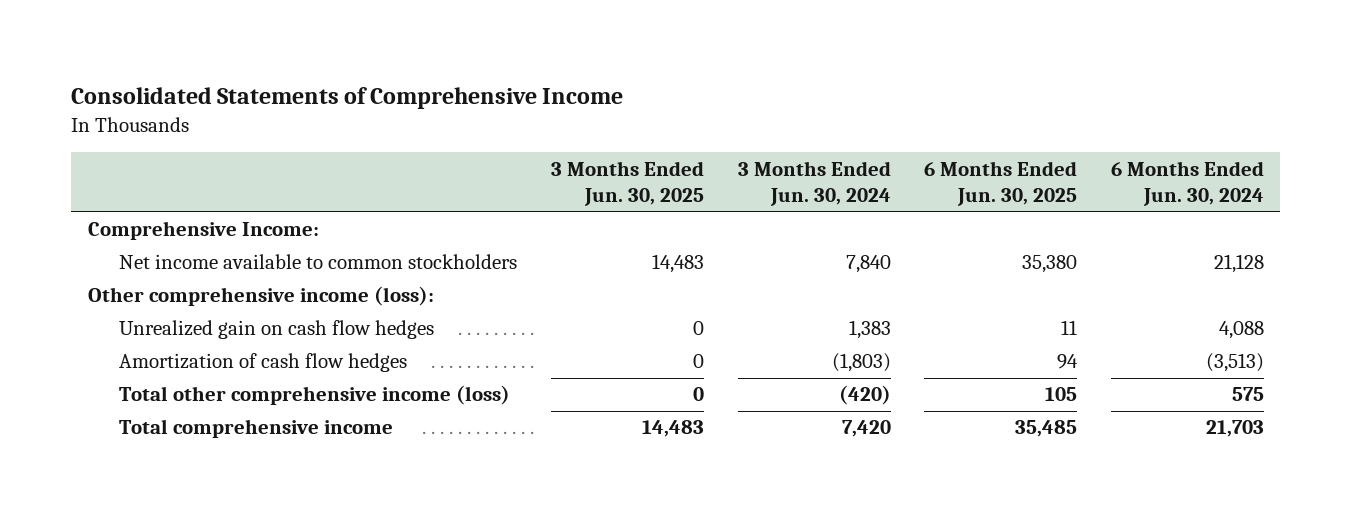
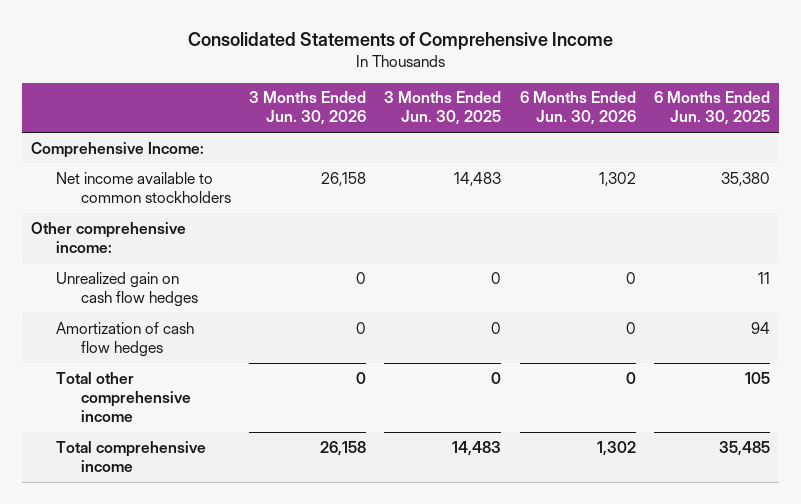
- | 3 Months Ended Jun. 30, 2025 | 3 Months Ended Jun. 30, 2024 | 6 Months Ended Jun. 30, 2025 | 6 Months Ended Jun. 30, 2024
+ | 3 Months Ended Jun. 30, 2026 | 3 Months Ended Jun. 30, 2025 | 6 Months Ended Jun. 30, 2026 | 6 Months Ended Jun. 30, 2025
- Other comprehensive income (loss):
+ Other comprehensive income:
- Total other comprehensive income (loss) | 0 | (420) | 105 | 575
+ Total other comprehensive income | 0 | 0 | 0 | 105

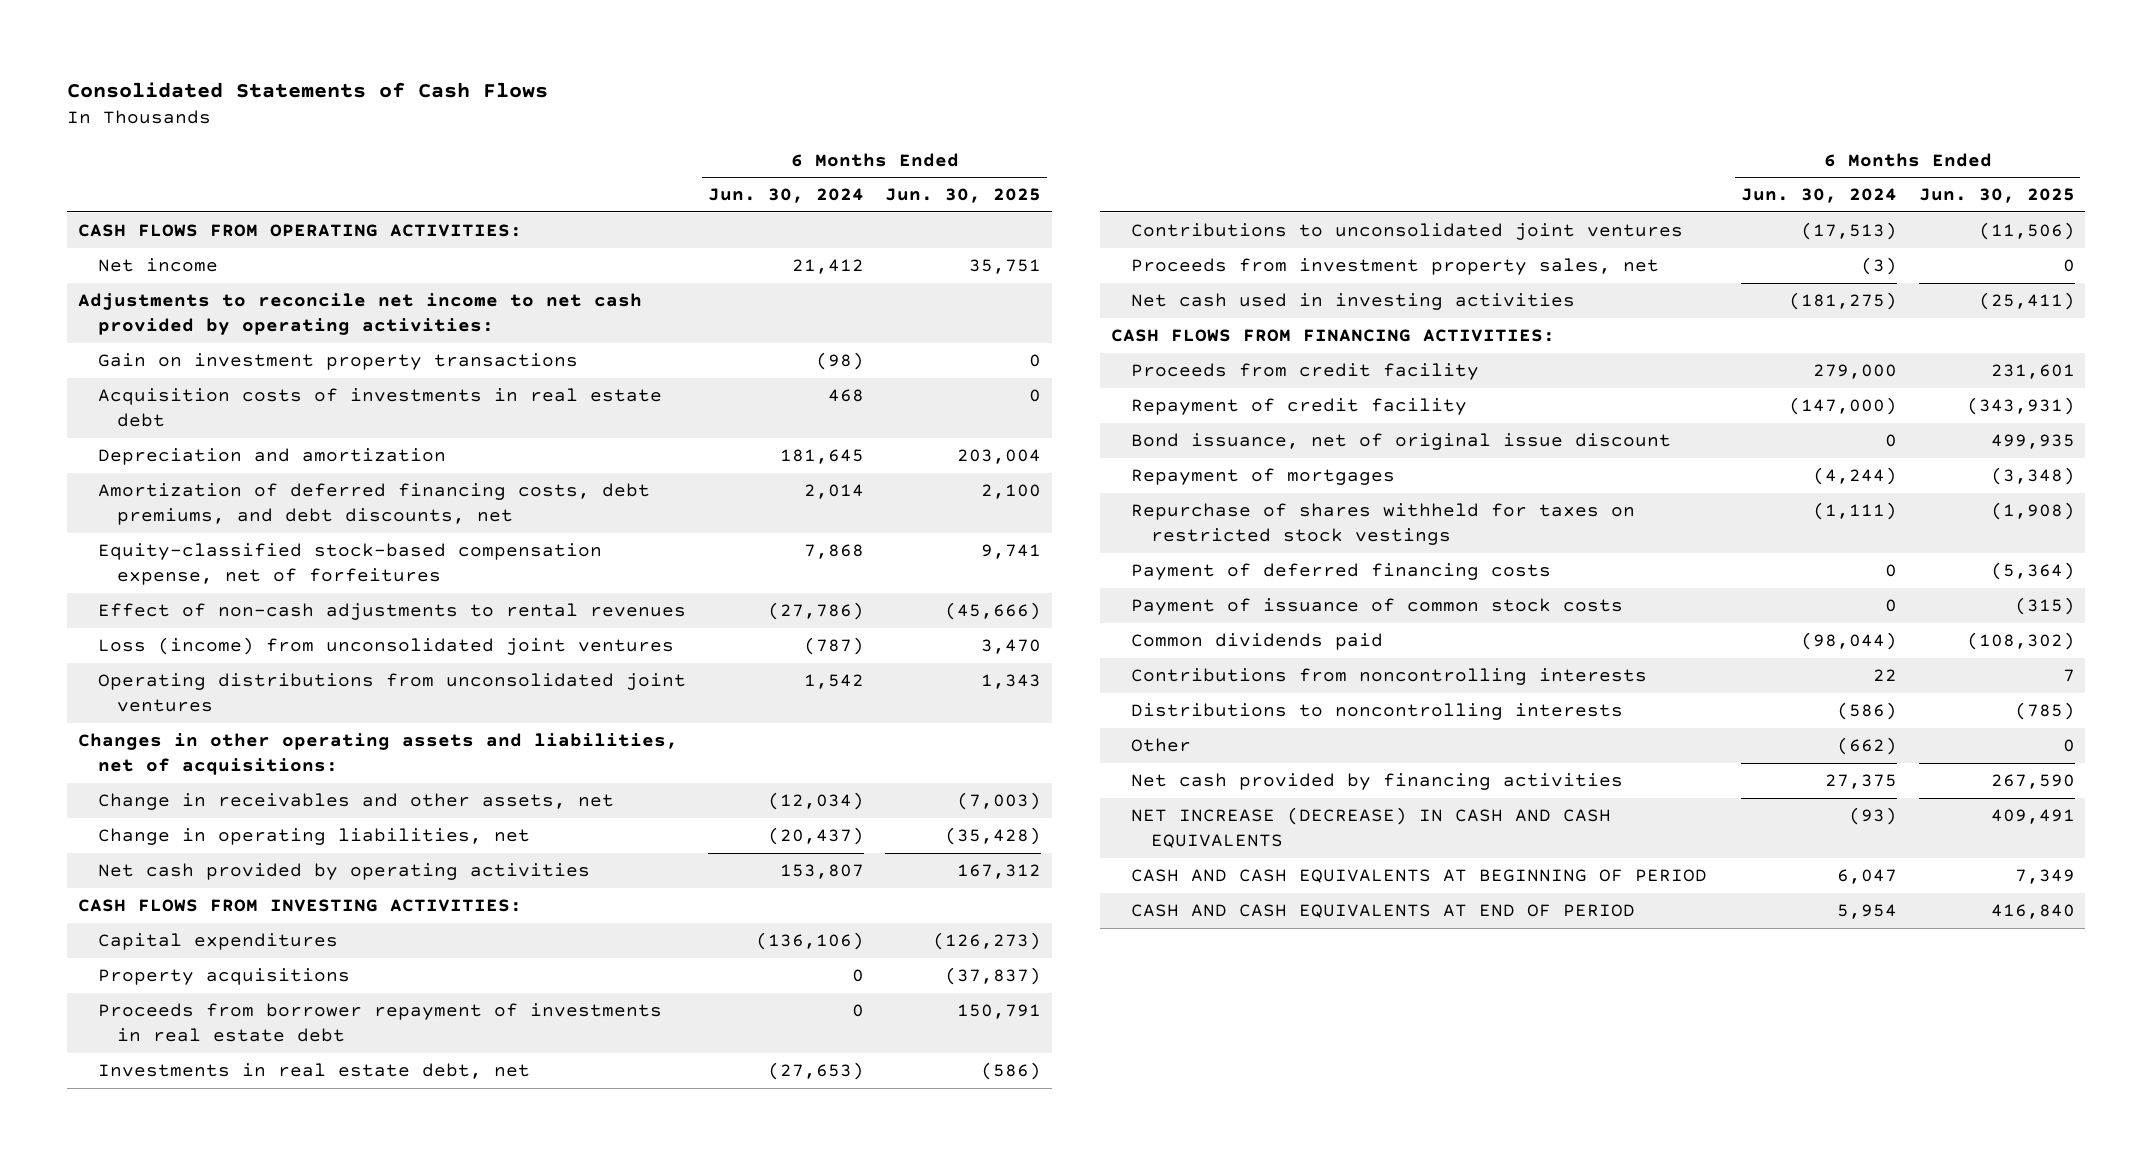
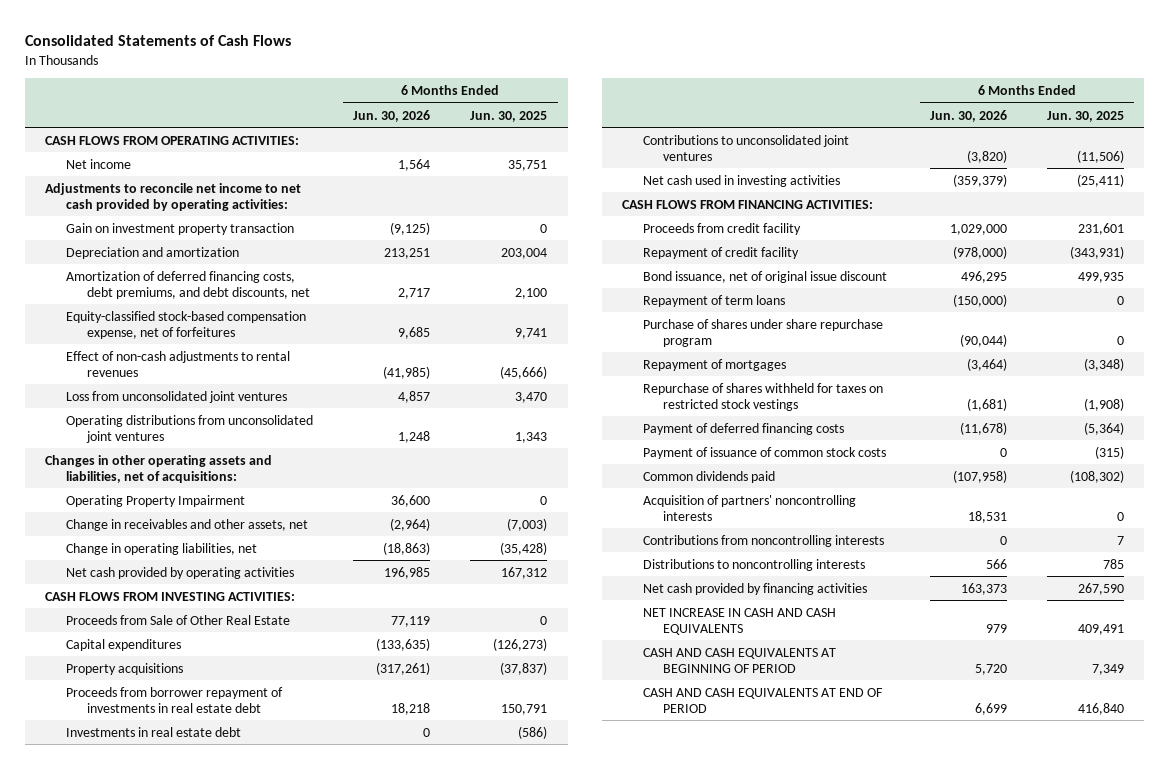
- | 6 Months Ended Jun. 30, 2024 | 6 Months Ended Jun. 30, 2025
+ | 6 Months Ended Jun. 30, 2026 | 6 Months Ended Jun. 30, 2025
- Gain on investment property transactions | (98) | 0
- Acquisition costs of investments in real estate debt | 468 | 0
+ Gain on investment property transaction | (9,125) | 0
- Loss (income) from unconsolidated joint ventures | (787) | 3,470
+ Loss from unconsolidated joint ventures | 4,857 | 3,470
+ Operating Property Impairment | 36,600 | 0
+ Proceeds from Sale of Other Real Estate | 77,119 | 0
- Investments in real estate debt, net | (27,653) | (586)
+ Investments in real estate debt | 0 | (586)
- Proceeds from investment property sales, net | (3) | 0
+ Repayment of term loans | (150,000) | 0
+ Purchase of shares under share repurchase program | (90,044) | 0
+ Acquisition of partners' noncontrolling interests | 18,531 | 0
- Distributions to noncontrolling interests | (586) | (785)
- Other | (662) | 0
+ Distributions to noncontrolling interests | 566 | 785
- NET INCREASE (DECREASE) IN CASH AND CASH EQUIVALENTS | (93) | 409,491
+ NET INCREASE IN CASH AND CASH EQUIVALENTS | 979 | 409,491

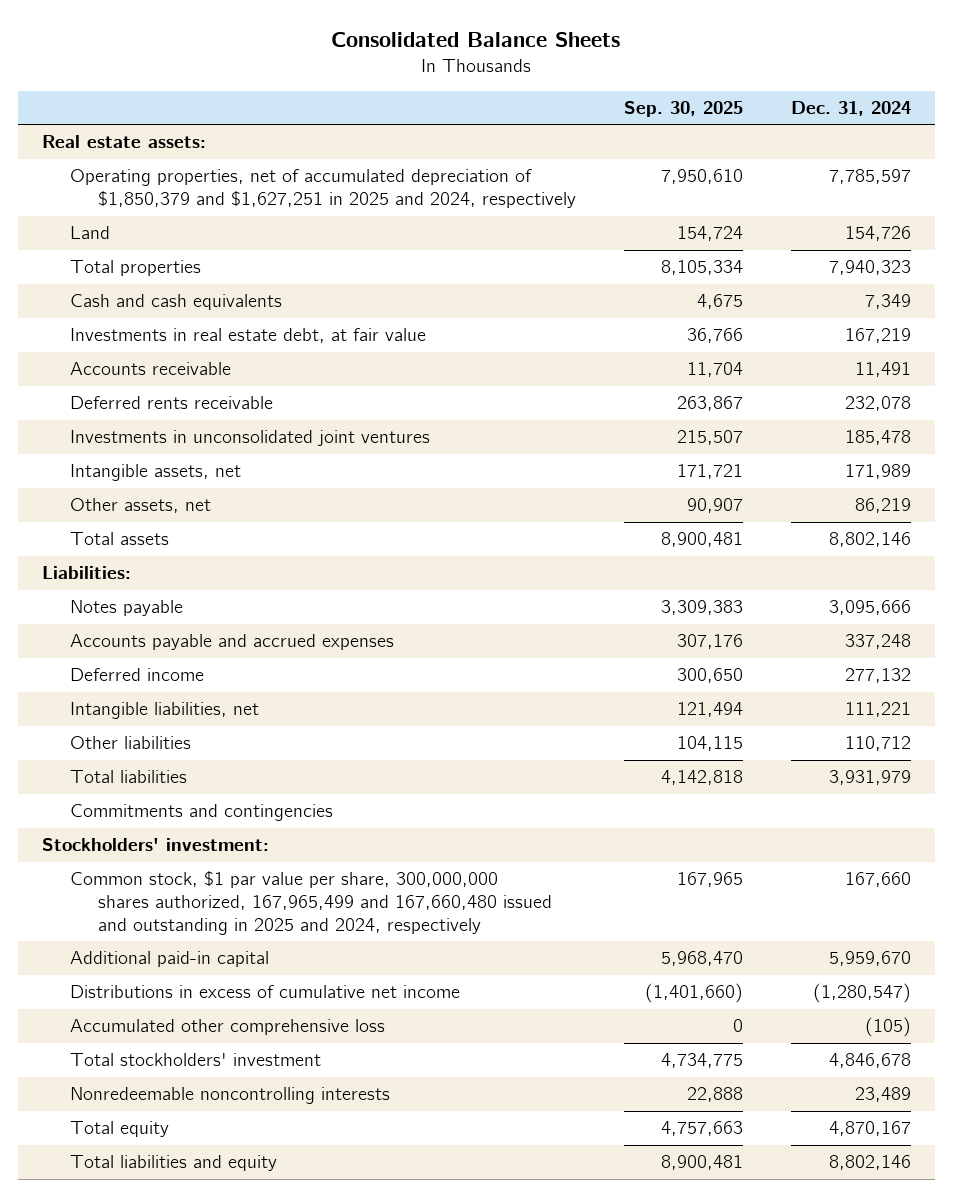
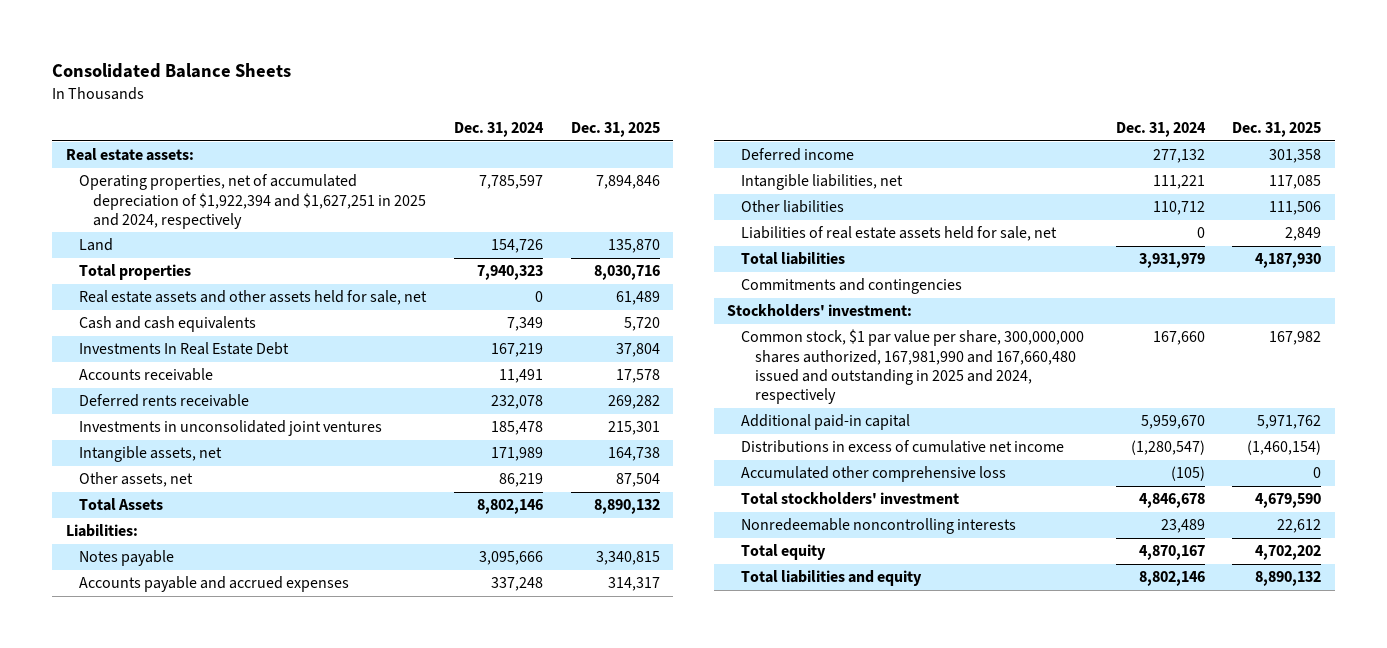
- | Sep. 30, 2025 | Dec. 31, 2024
+ | Dec. 31, 2024 | Dec. 31, 2025
- Operating properties, net of accumulated depreciation of $1,850,379 and $1,627,251 in 2025 and 2024, respectively | 7,950,610 | 7,785,597
+ Operating properties, net of accumulated depreciation of $1,922,394 and $1,627,251 in 2025 and 2024, respectively | 7,785,597 | 7,894,846
+ Real estate assets and other assets held for sale, net | 0 | 61,489
- Investments in real estate debt, at fair value | 36,766 | 167,219
+ Investments In Real Estate Debt | 167,219 | 37,804
- Total assets | 8,900,481 | 8,802,146
+ Total Assets | 8,802,146 | 8,890,132
+ Liabilities of real estate assets held for sale, net | 0 | 2,849
- Common stock, $1 par value per share, 300,000,000 shares authorized, 167,965,499 and 167,660,480 issued and outstanding in 2025 and 2024, respectively | 167,965 | 167,660
+ Common stock, $1 par value per share, 300,000,000 shares authorized, 167,981,990 and 167,660,480 issued and outstanding in 2025 and 2024, respectively | 167,660 | 167,982

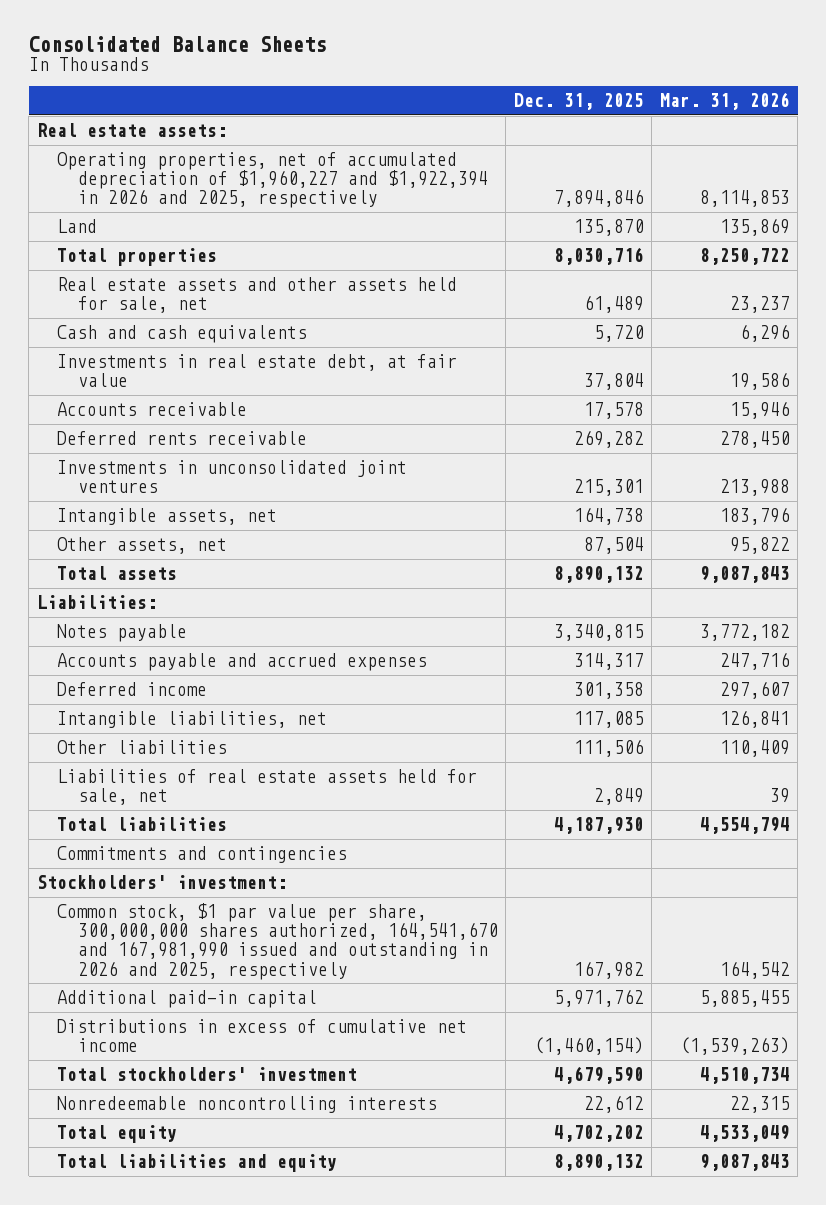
- | Dec. 31, 2024 | Dec. 31, 2025
+ | Dec. 31, 2025 | Mar. 31, 2026
- Operating properties, net of accumulated depreciation of $1,922,394 and $1,627,251 in 2025 and 2024, respectively | 7,785,597 | 7,894,846
+ Operating properties, net of accumulated depreciation of $1,960,227 and $1,922,394 in 2026 and 2025, respectively | 7,894,846 | 8,114,853
- Investments In Real Estate Debt | 167,219 | 37,804
+ Investments in real estate debt, at fair value | 37,804 | 19,586
- Total Assets | 8,802,146 | 8,890,132
+ Total assets | 8,890,132 | 9,087,843
- Common stock, $1 par value per share, 300,000,000 shares authorized, 167,981,990 and 167,660,480 issued and outstanding in 2025 and 2024, respectively | 167,660 | 167,982
+ Common stock, $1 par value per share, 300,000,000 shares authorized, 164,541,670 and 167,981,990 issued and outstanding in 2026 and 2025, respectively | 167,982 | 164,542
- Accumulated other comprehensive loss | (105) | 0

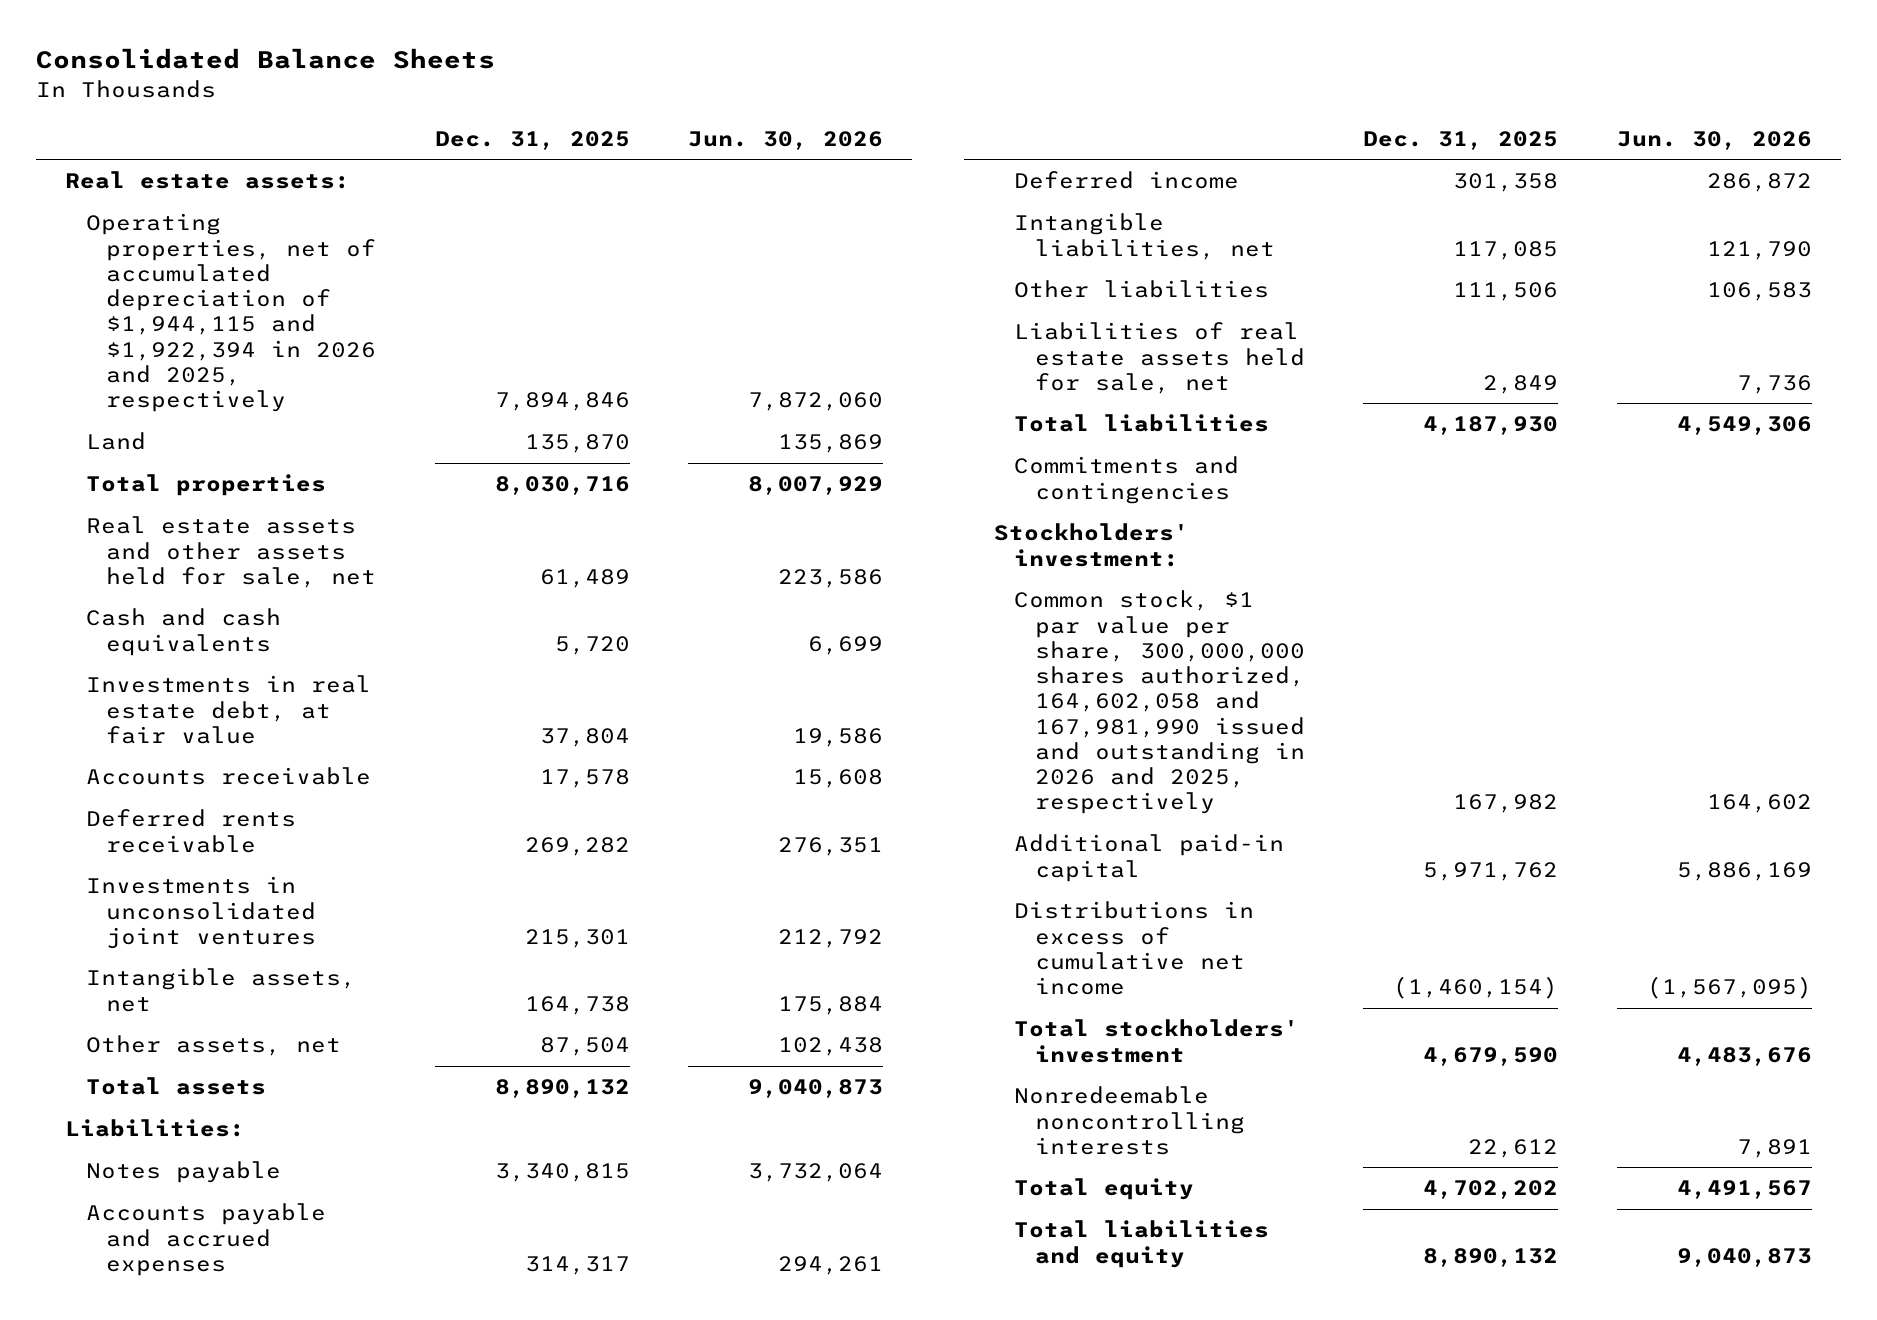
- | Dec. 31, 2025 | Mar. 31, 2026
+ | Dec. 31, 2025 | Jun. 30, 2026
- Operating properties, net of accumulated depreciation of $1,960,227 and $1,922,394 in 2026 and 2025, respectively | 7,894,846 | 8,114,853
+ Operating properties, net of accumulated depreciation of $1,944,115 and $1,922,394 in 2026 and 2025, respectively | 7,894,846 | 7,872,060
- Common stock, $1 par value per share, 300,000,000 shares authorized, 164,541,670 and 167,981,990 issued and outstanding in 2026 and 2025, respectively | 167,982 | 164,542
+ Common stock, $1 par value per share, 300,000,000 shares authorized, 164,602,058 and 167,981,990 issued and outstanding in 2026 and 2025, respectively | 167,982 | 164,602

